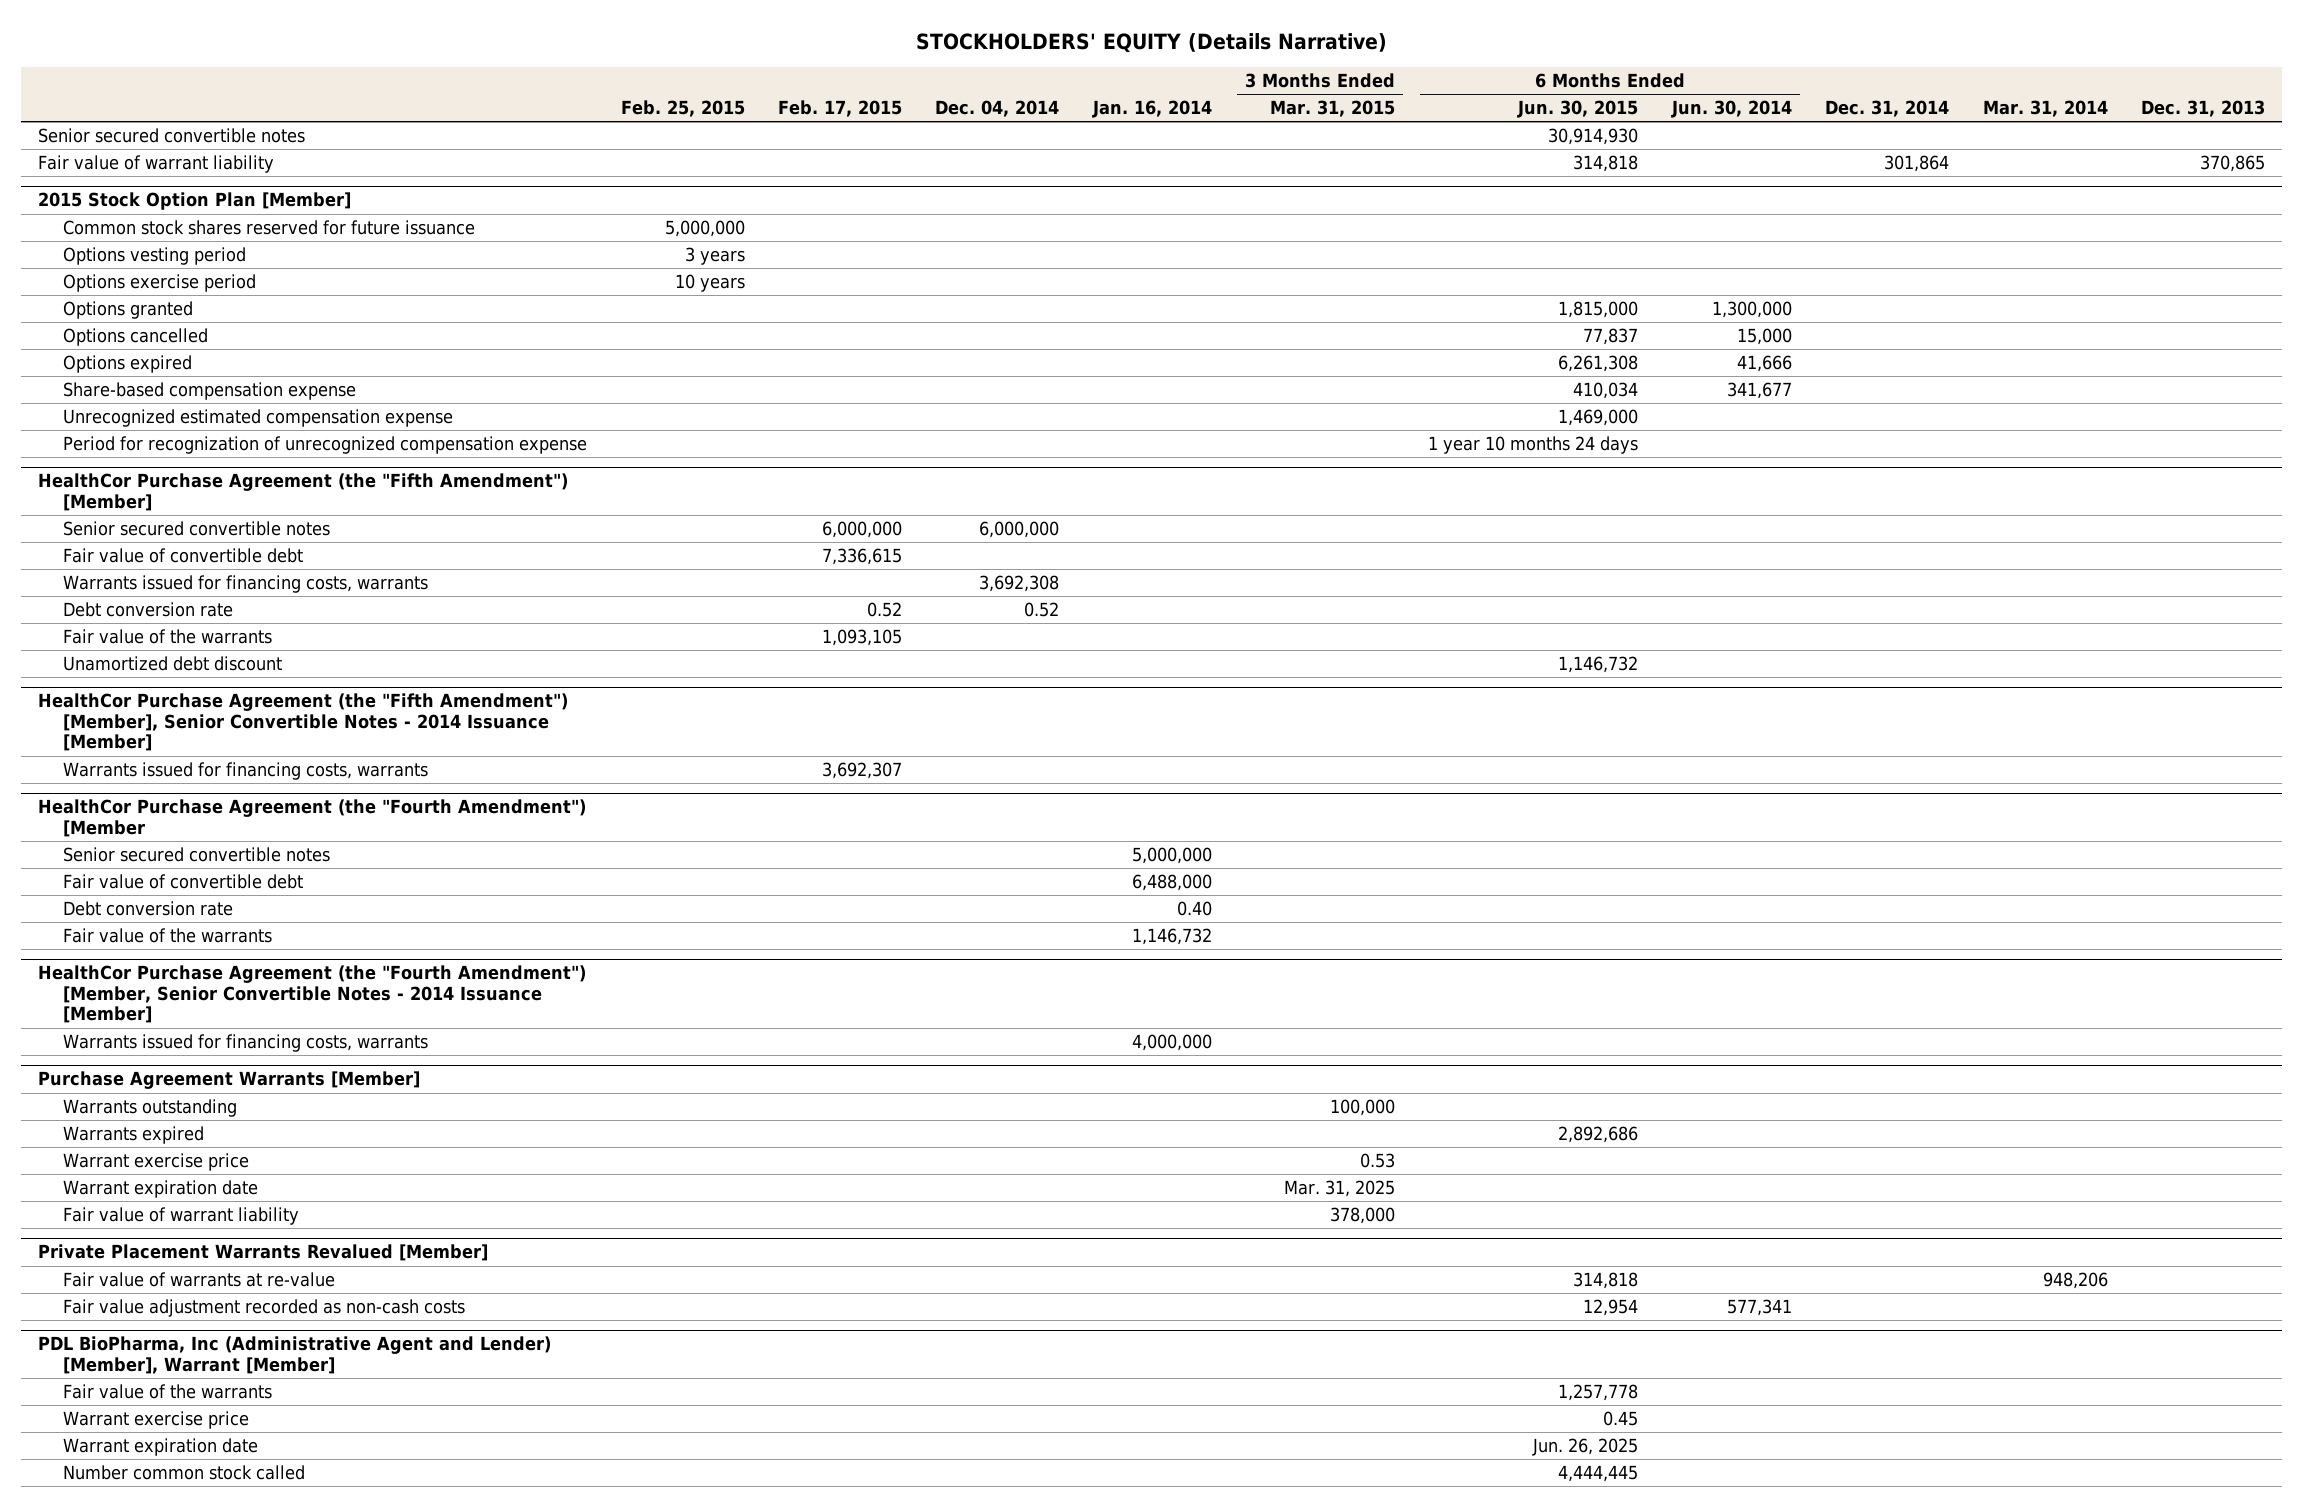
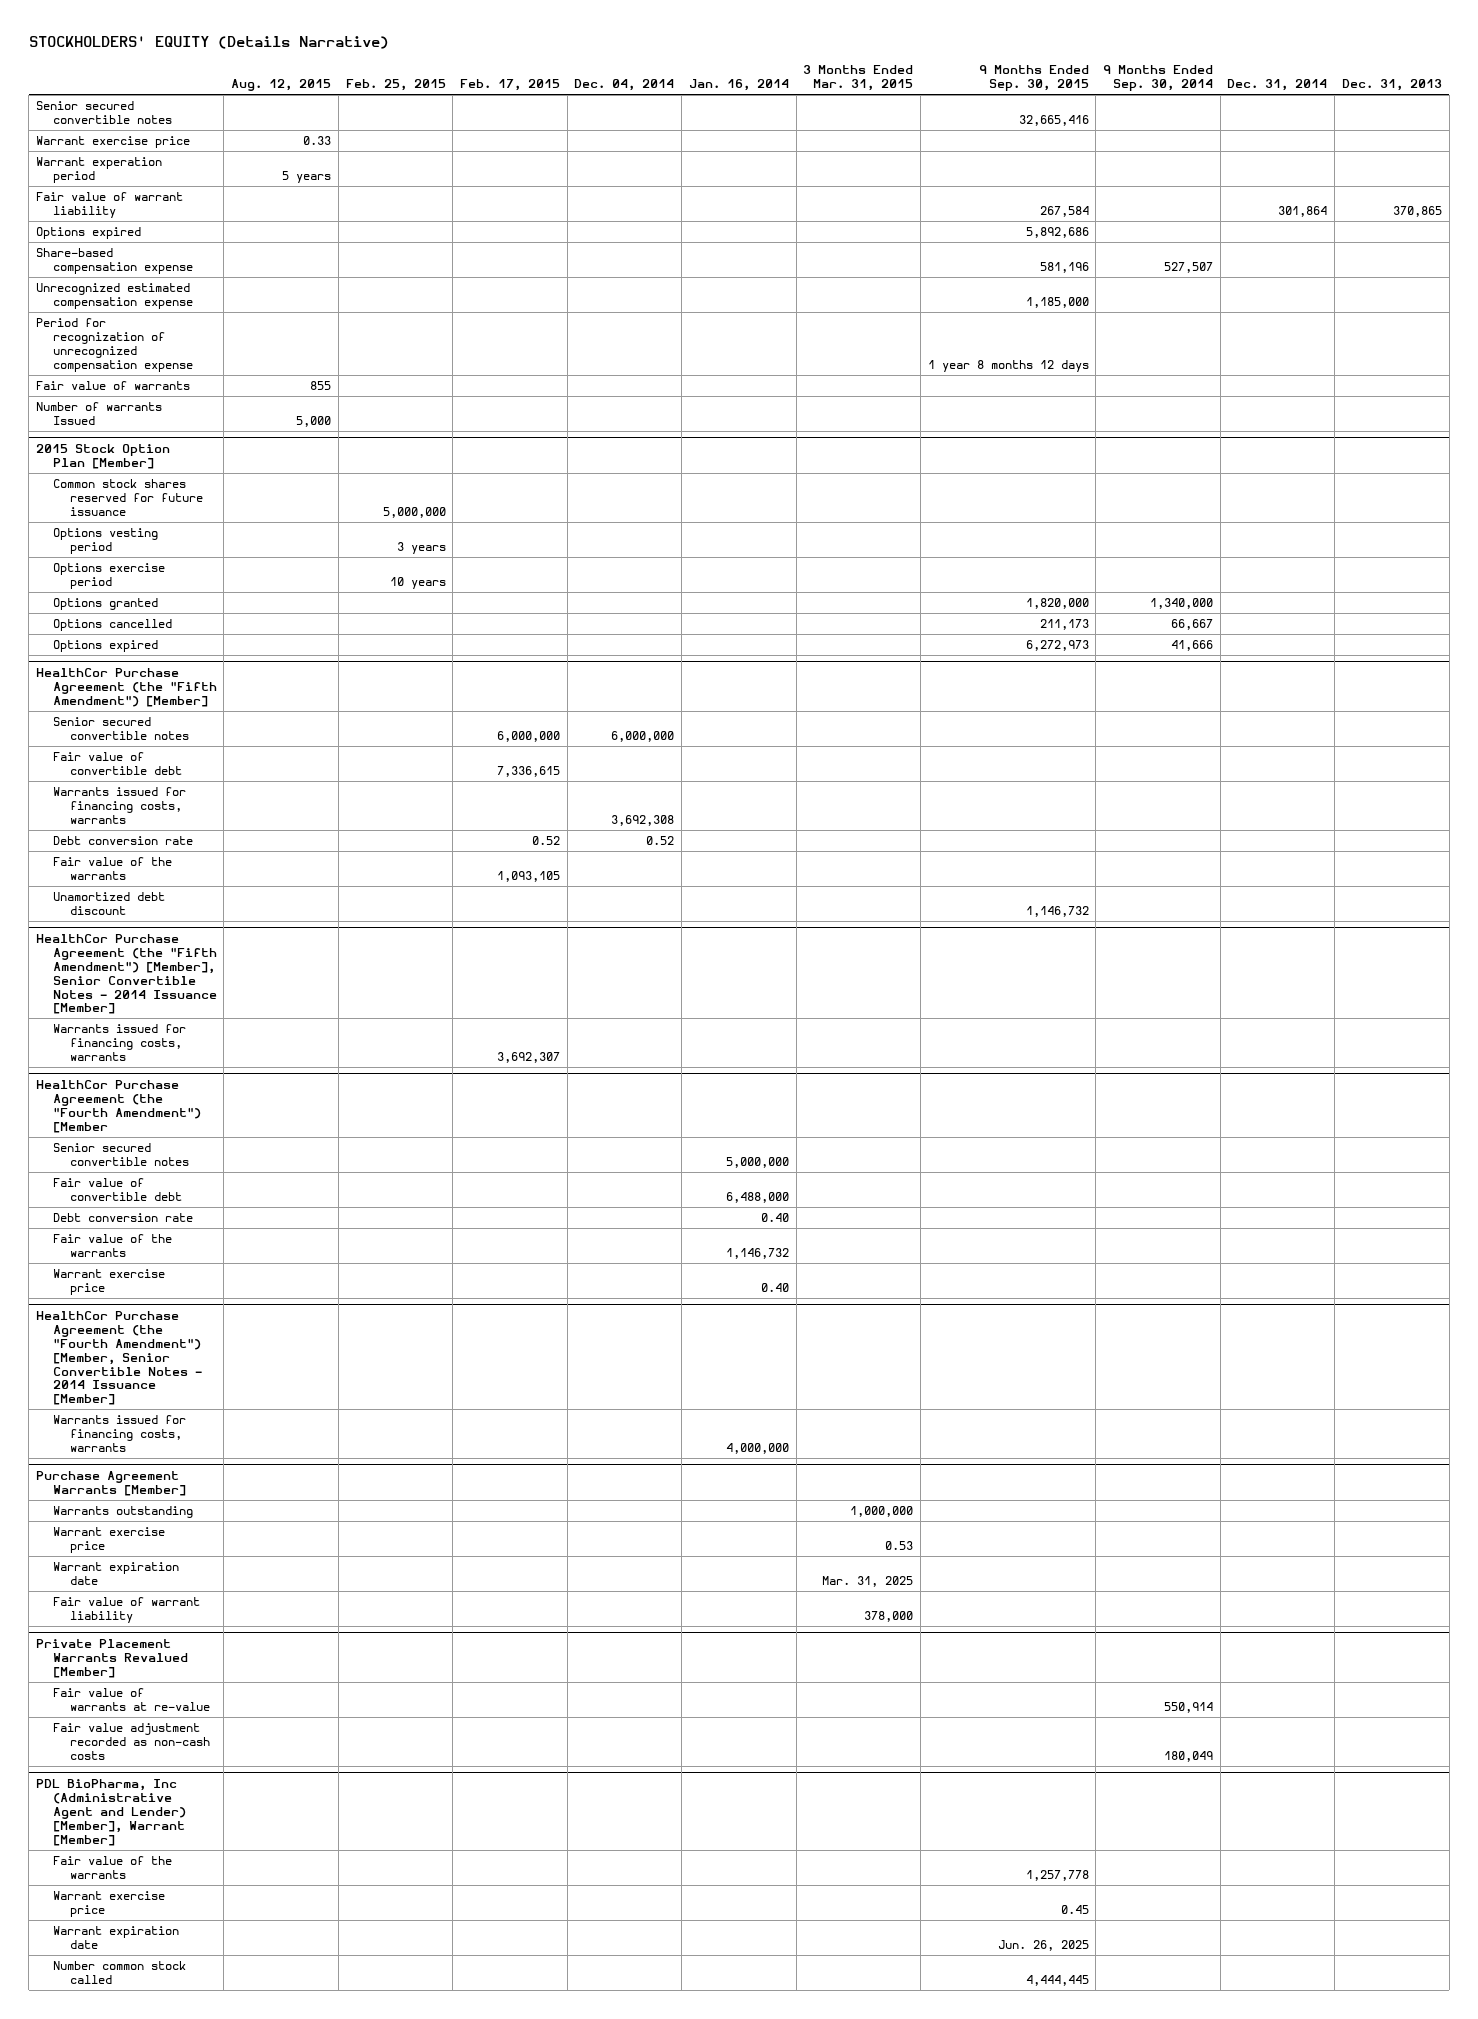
- | Feb. 25, 2015 | Feb. 17, 2015 | Dec. 04, 2014 | Jan. 16, 2014 | 3 Months Ended Mar. 31, 2015 | 6 Months Ended Jun. 30, 2015 | 6 Months Ended Jun. 30, 2014 | Dec. 31, 2014 | Mar. 31, 2014 | Dec. 31, 2013
+ | Aug. 12, 2015 | Feb. 25, 2015 | Feb. 17, 2015 | Dec. 04, 2014 | Jan. 16, 2014 | 3 Months Ended Mar. 31, 2015 | 9 Months Ended Sep. 30, 2015 | 9 Months Ended Sep. 30, 2014 | Dec. 31, 2014 | Dec. 31, 2013
+ Warrant exercise price | 0.33 | | | | | | | | |
+ Warrant experation period | 5 years | | | | | | | | |
+ Options expired | | | | | | | 5,892,686 | | |
+ Share-based compensation expense | | | | | | | 581,196 | 527,507 | |
+ Unrecognized estimated compensation expense | | | | | | | 1,185,000 | | |
+ Period for recognization of unrecognized compensation expense | | | | | | | 1 year 8 months 12 days | | |
+ Fair value of warrants | 855 | | | | | | | | |
+ Number of warrants Issued | 5,000 | | | | | | | | |
@ 2015 Stock Option Plan [Member]
- Share-based compensation expense | | | | | | 410,034 | 341,677 | | |
- Unrecognized estimated compensation expense | | | | | | 1,469,000 | | | |
- Period for recognization of unrecognized compensation expense | | | | | | 1 year 10 months 24 days | | | |
@ HealthCor Purchase Agreement (the "Fourth Amendment") [Member
+ Warrant exercise price | | | | | 0.40 | | | | |
@ Purchase Agreement Warrants [Member]
- Warrants outstanding | | | | | 100,000 | | | | |
- Warrants expired | | | | | | 2,892,686 | | | |
+ Warrants outstanding | | | | | | 1,000,000 | | | |

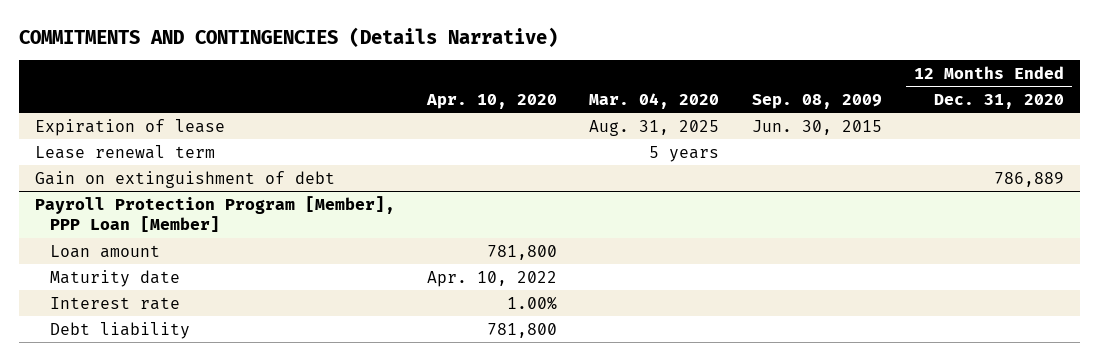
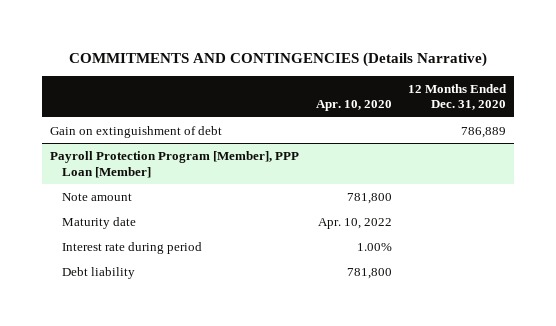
- | Apr. 10, 2020 | Mar. 04, 2020 | Sep. 08, 2009 | 12 Months Ended Dec. 31, 2020
+ | Apr. 10, 2020 | 12 Months Ended Dec. 31, 2020
- Expiration of lease | | Aug. 31, 2025 | Jun. 30, 2015 |
- Lease renewal term | | 5 years | |
@ Payroll Protection Program [Member], PPP Loan [Member]
- Loan amount | 781,800 | | |
+ Note amount | 781,800 |
- Interest rate | 1.00% | | |
+ Interest rate during period | 1.00% |

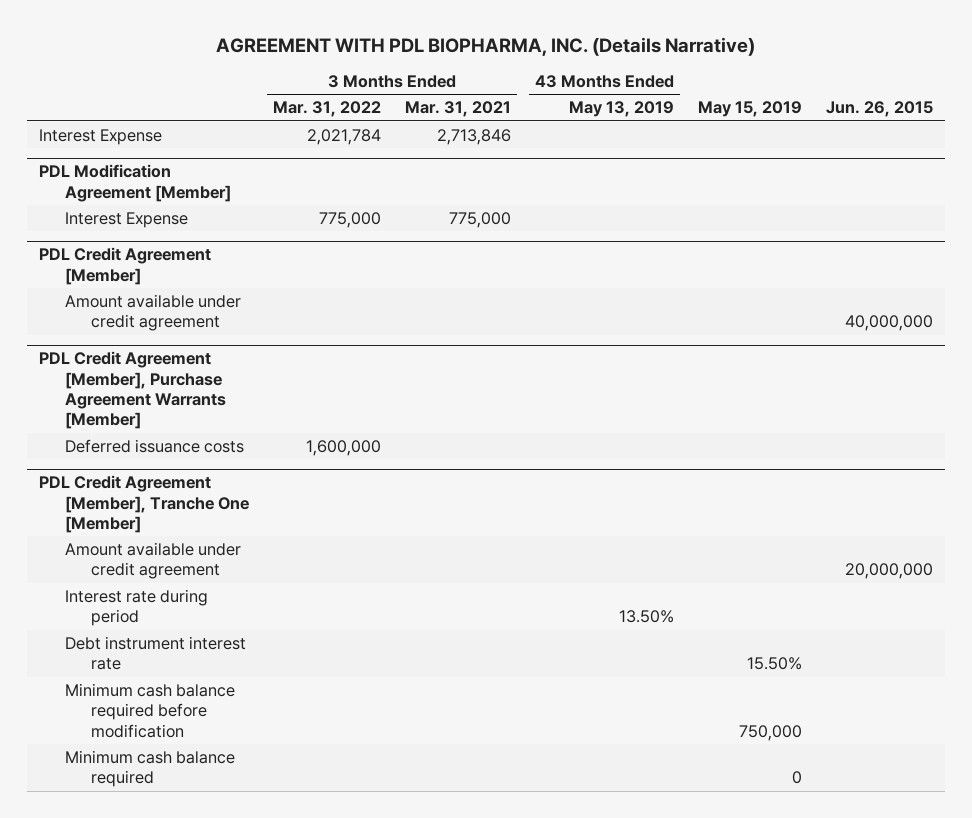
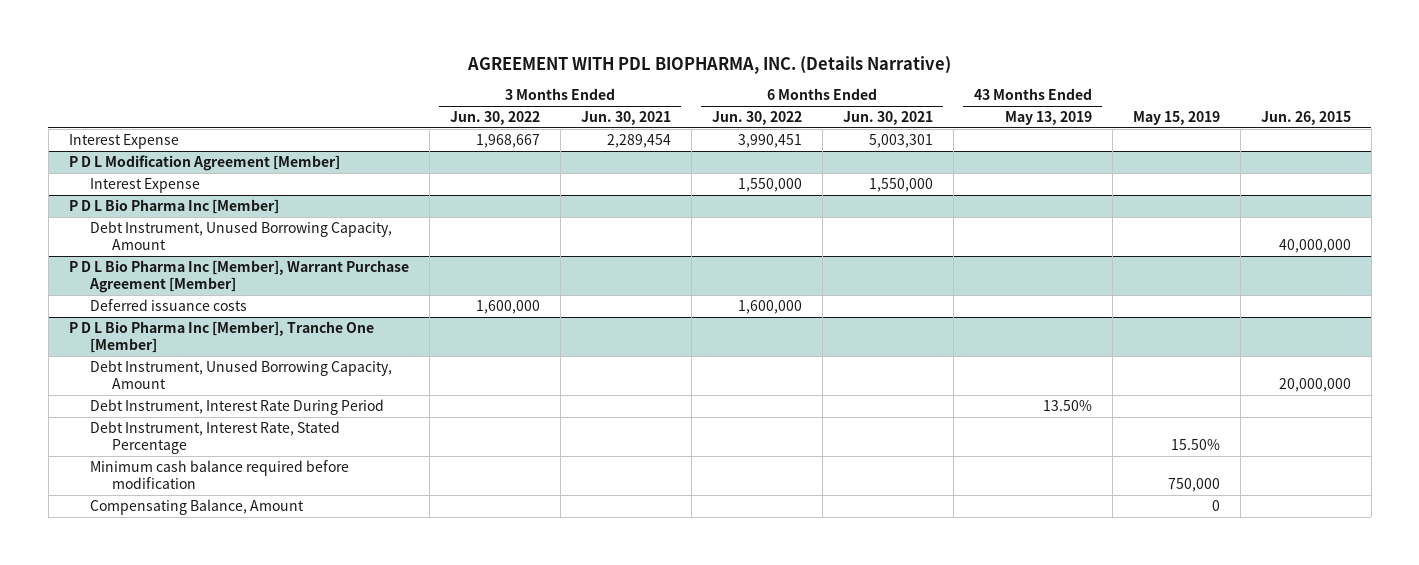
- | 3 Months Ended Mar. 31, 2022 | 3 Months Ended Mar. 31, 2021 | 43 Months Ended May 13, 2019 | May 15, 2019 | Jun. 26, 2015
+ | 3 Months Ended Jun. 30, 2022 | 3 Months Ended Jun. 30, 2021 | 6 Months Ended Jun. 30, 2022 | 6 Months Ended Jun. 30, 2021 | 43 Months Ended May 13, 2019 | May 15, 2019 | Jun. 26, 2015
- PDL Modification Agreement [Member]
+ P D L Modification Agreement [Member]
- PDL Credit Agreement [Member]
- Amount available under credit agreement | | | | | 40,000,000
- PDL Credit Agreement [Member], Purchase Agreement Warrants [Member]
- Deferred issuance costs | 1,600,000 | | | |
- PDL Credit Agreement [Member], Tranche One [Member]
- Amount available under credit agreement | | | | | 20,000,000
- Interest rate during period | | | 13.50% | |
- Debt instrument interest rate | | | | 15.50% |
+ P D L Bio Pharma Inc [Member]
+ Debt Instrument, Unused Borrowing Capacity, Amount | | | | | | | 40,000,000
+ P D L Bio Pharma Inc [Member], Warrant Purchase Agreement [Member]
+ Deferred issuance costs | 1,600,000 | | 1,600,000 | | | |
+ P D L Bio Pharma Inc [Member], Tranche One [Member]
+ Debt Instrument, Unused Borrowing Capacity, Amount | | | | | | | 20,000,000
+ Debt Instrument, Interest Rate During Period | | | | | 13.50% | |
+ Debt Instrument, Interest Rate, Stated Percentage | | | | | | 15.50% |
- Minimum cash balance required | | | | 0 |
+ Compensating Balance, Amount | | | | | | 0 |

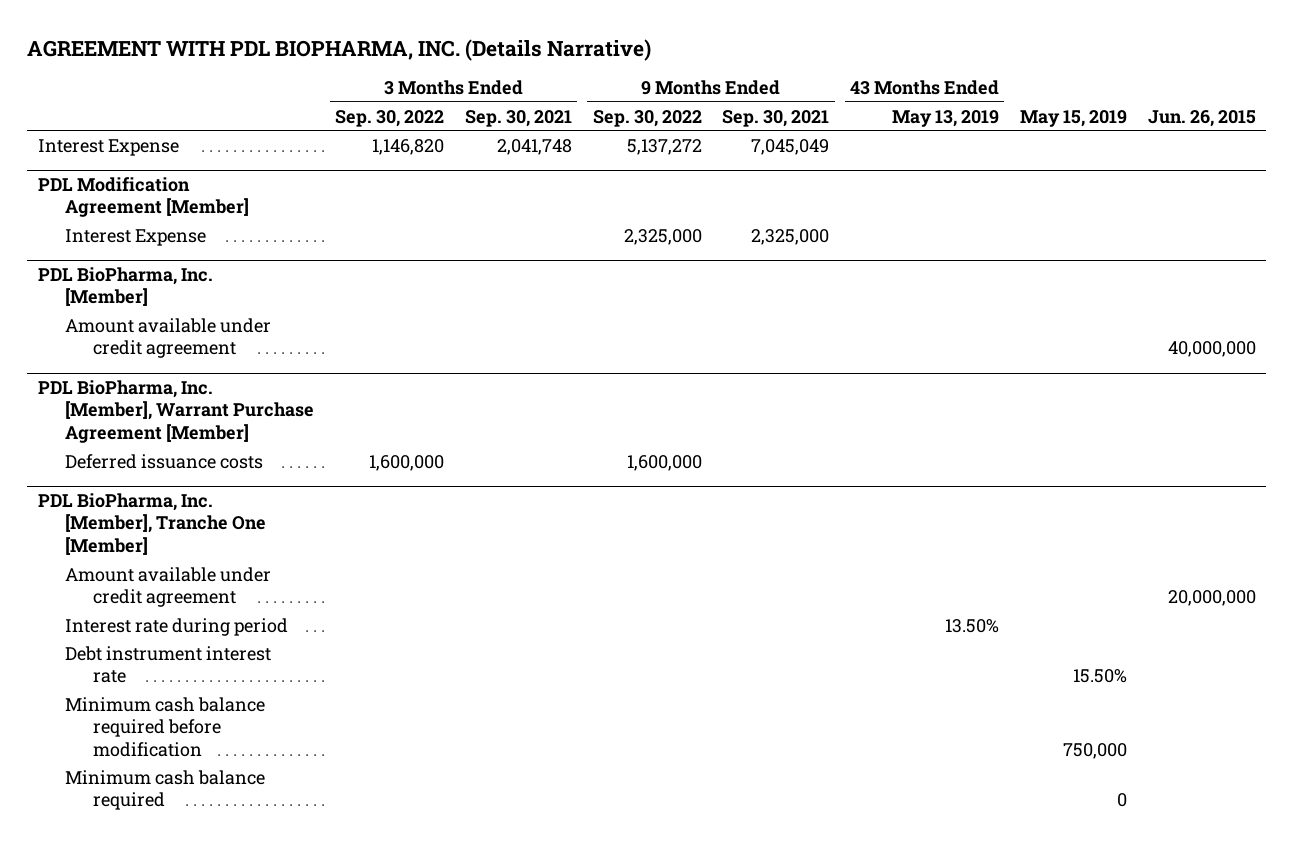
- | 3 Months Ended Jun. 30, 2022 | 3 Months Ended Jun. 30, 2021 | 6 Months Ended Jun. 30, 2022 | 6 Months Ended Jun. 30, 2021 | 43 Months Ended May 13, 2019 | May 15, 2019 | Jun. 26, 2015
+ | 3 Months Ended Sep. 30, 2022 | 3 Months Ended Sep. 30, 2021 | 9 Months Ended Sep. 30, 2022 | 9 Months Ended Sep. 30, 2021 | 43 Months Ended May 13, 2019 | May 15, 2019 | Jun. 26, 2015
- P D L Modification Agreement [Member]
+ PDL Modification Agreement [Member]
- P D L Bio Pharma Inc [Member]
- Debt Instrument, Unused Borrowing Capacity, Amount | | | | | | | 40,000,000
- P D L Bio Pharma Inc [Member], Warrant Purchase Agreement [Member]
- Deferred issuance costs | 1,600,000 | | 1,600,000 | | | |
- P D L Bio Pharma Inc [Member], Tranche One [Member]
- Debt Instrument, Unused Borrowing Capacity, Amount | | | | | | | 20,000,000
- Debt Instrument, Interest Rate During Period | | | | | 13.50% | |
- Debt Instrument, Interest Rate, Stated Percentage | | | | | | 15.50% |
+ PDL BioPharma, Inc. [Member]
+ Amount available under credit agreement | | | | | | | 40,000,000
+ PDL BioPharma, Inc. [Member], Warrant Purchase Agreement [Member]
+ Deferred issuance costs | 1,600,000 | | 1,600,000 | | | |
+ PDL BioPharma, Inc. [Member], Tranche One [Member]
+ Amount available under credit agreement | | | | | | | 20,000,000
+ Interest rate during period | | | | | 13.50% | |
+ Debt instrument interest rate | | | | | | 15.50% |
- Compensating Balance, Amount | | | | | | 0 |
+ Minimum cash balance required | | | | | | 0 |

